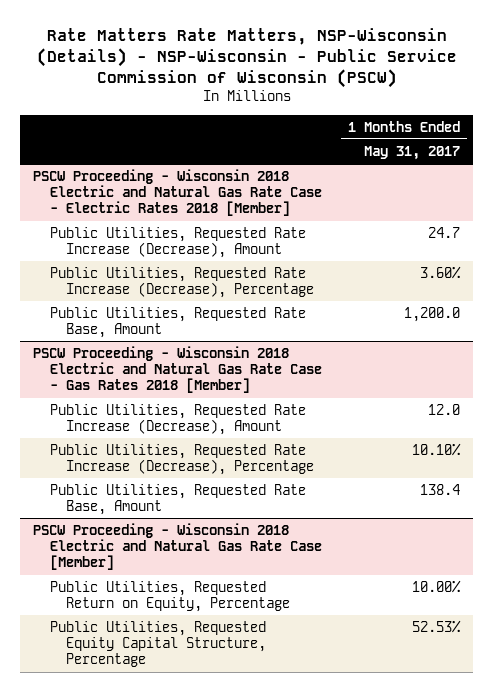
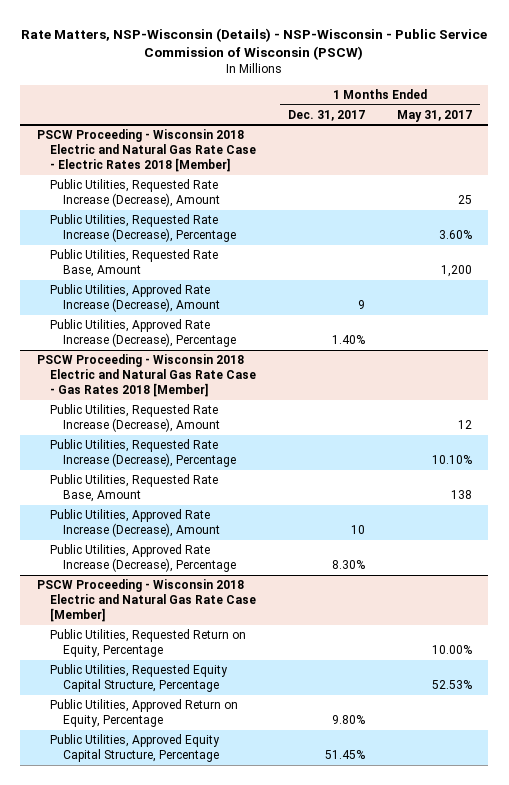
- Rate Matters Rate Matters, NSP-Wisconsin (Details) - NSP-Wisconsin - Public Service Commission of Wisconsin (PSCW)
+ Rate Matters, NSP-Wisconsin (Details) - NSP-Wisconsin - Public Service Commission of Wisconsin (PSCW)
- | 1 Months Ended May 31, 2017
+ | 1 Months Ended Dec. 31, 2017 | 1 Months Ended May 31, 2017
@ PSCW Proceeding - Wisconsin 2018 Electric and Natural Gas Rate Case - Electric Rates 2018 [Member]
- Public Utilities, Requested Rate Increase (Decrease), Amount | 24.7
+ Public Utilities, Requested Rate Increase (Decrease), Amount | | 25
- Public Utilities, Requested Rate Base, Amount | 1,200.0
+ Public Utilities, Requested Rate Base, Amount | | 1,200
+ Public Utilities, Approved Rate Increase (Decrease), Amount | 9 |
+ Public Utilities, Approved Rate Increase (Decrease), Percentage | 1.40% |
@ PSCW Proceeding - Wisconsin 2018 Electric and Natural Gas Rate Case - Gas Rates 2018 [Member]
- Public Utilities, Requested Rate Increase (Decrease), Amount | 12.0
+ Public Utilities, Requested Rate Increase (Decrease), Amount | | 12
- Public Utilities, Requested Rate Base, Amount | 138.4
+ Public Utilities, Requested Rate Base, Amount | | 138
+ Public Utilities, Approved Rate Increase (Decrease), Amount | 10 |
+ Public Utilities, Approved Rate Increase (Decrease), Percentage | 8.30% |
@ PSCW Proceeding - Wisconsin 2018 Electric and Natural Gas Rate Case [Member]
+ Public Utilities, Approved Return on Equity, Percentage | 9.80% |
+ Public Utilities, Approved Equity Capital Structure, Percentage | 51.45% |

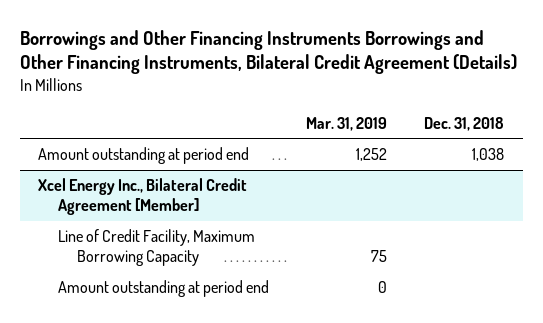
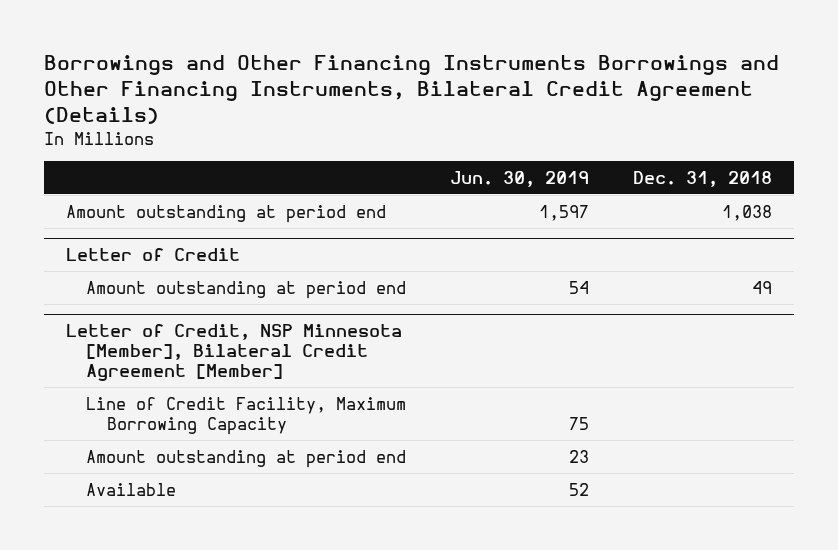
- | Mar. 31, 2019 | Dec. 31, 2018
+ | Jun. 30, 2019 | Dec. 31, 2018
- Xcel Energy Inc., Bilateral Credit Agreement [Member]
- Line of Credit Facility, Maximum Borrowing Capacity | 75 |
- Amount outstanding at period end | 0 |
+ Letter of Credit
+ Amount outstanding at period end | 54 | 49
+ Letter of Credit, NSP Minnesota [Member], Bilateral Credit Agreement [Member]
+ Line of Credit Facility, Maximum Borrowing Capacity | 75 |
+ Amount outstanding at period end | 23 |
+ Available | 52 |

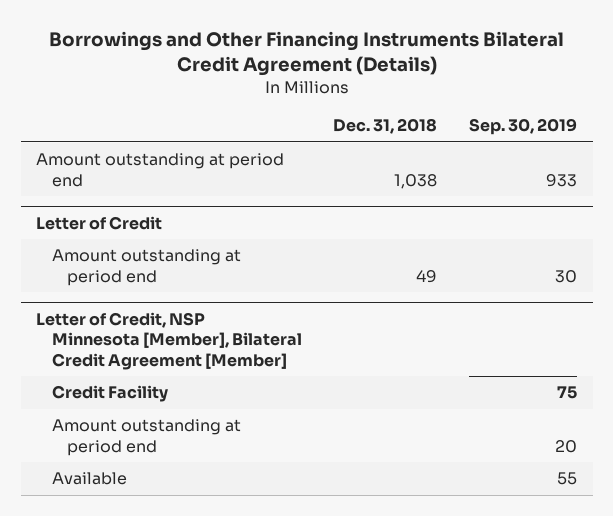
- Borrowings and Other Financing Instruments Borrowings and Other Financing Instruments, Bilateral Credit Agreement (Details)
+ Borrowings and Other Financing Instruments Bilateral Credit Agreement (Details)
- | Jun. 30, 2019 | Dec. 31, 2018
+ | Dec. 31, 2018 | Sep. 30, 2019
@ Letter of Credit, NSP Minnesota [Member], Bilateral Credit Agreement [Member]
- Line of Credit Facility, Maximum Borrowing Capacity | 75 |
+ Credit Facility | | 75

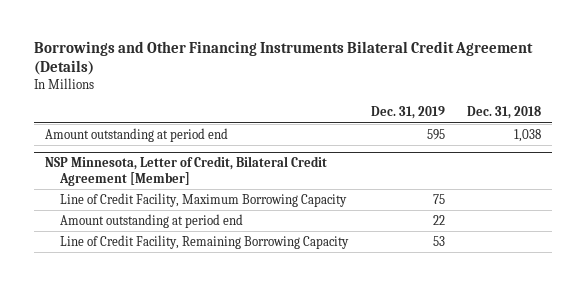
- | Dec. 31, 2018 | Sep. 30, 2019
+ | Dec. 31, 2019 | Dec. 31, 2018
- Letter of Credit
- Amount outstanding at period end | 49 | 30
- Letter of Credit, NSP Minnesota [Member], Bilateral Credit Agreement [Member]
- Credit Facility | | 75
+ NSP Minnesota, Letter of Credit, Bilateral Credit Agreement [Member]
+ Line of Credit Facility, Maximum Borrowing Capacity | 75 |
- Available | | 55
+ Line of Credit Facility, Remaining Borrowing Capacity | 53 |

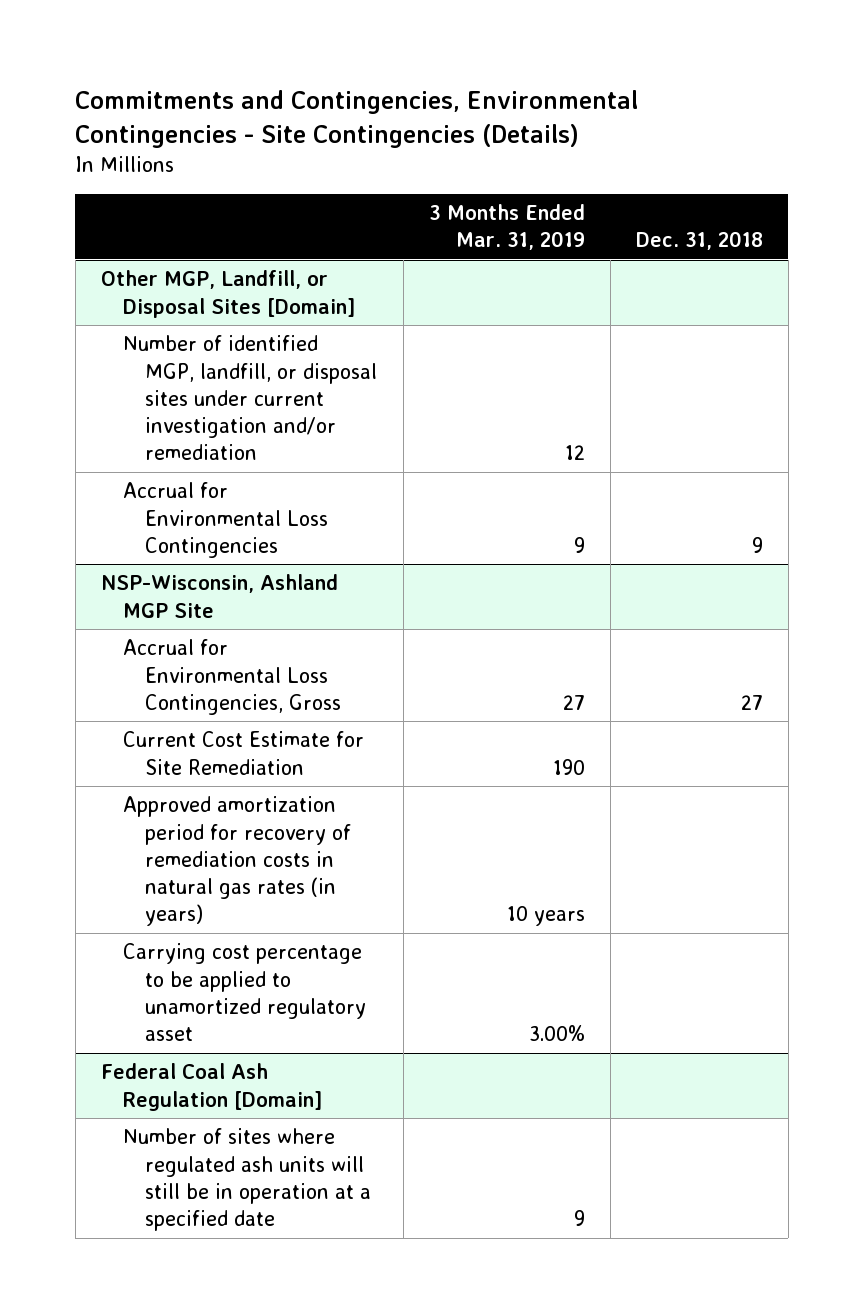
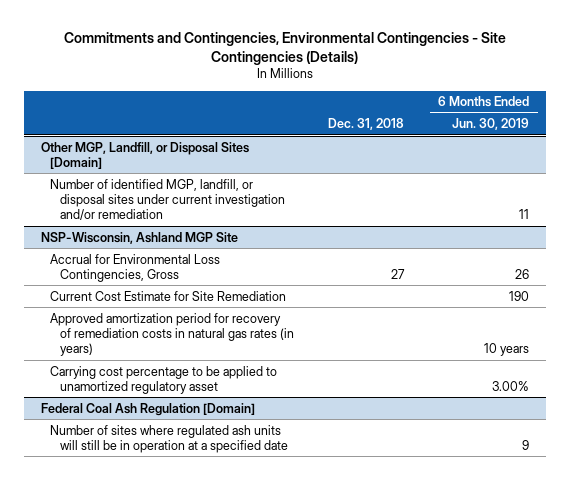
- | 3 Months Ended Mar. 31, 2019 | Dec. 31, 2018
+ | Dec. 31, 2018 | 6 Months Ended Jun. 30, 2019
@ Other MGP, Landfill, or Disposal Sites [Domain]
- Accrual for Environmental Loss Contingencies | 9 | 9

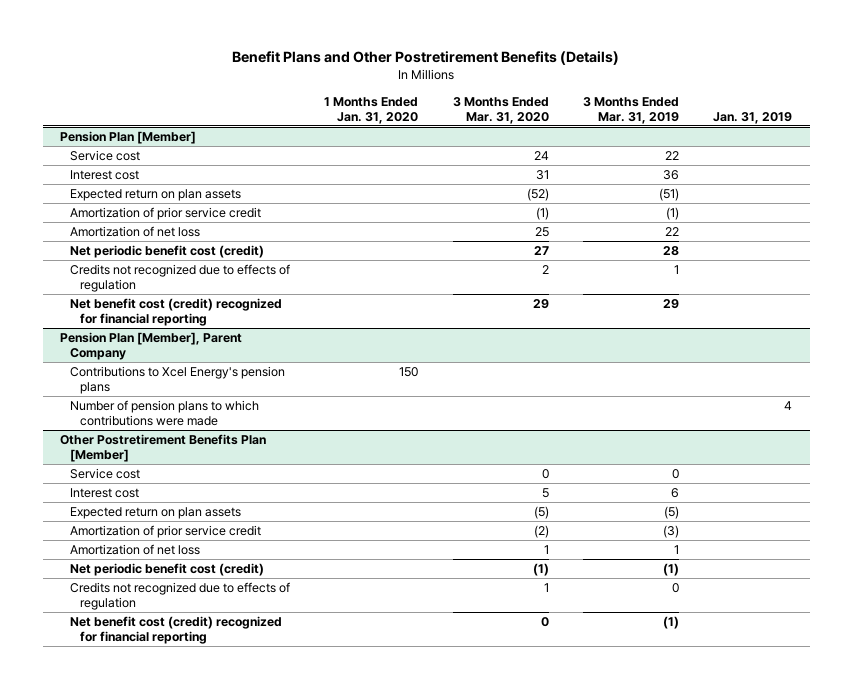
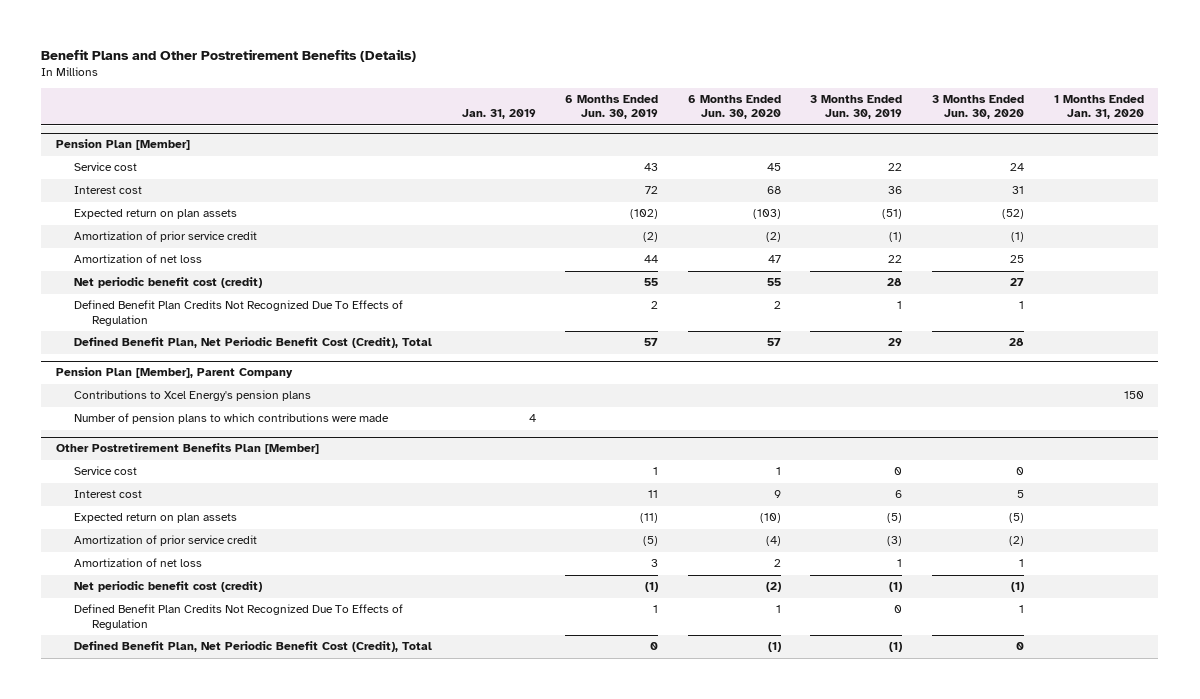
- | 1 Months Ended Jan. 31, 2020 | 3 Months Ended Mar. 31, 2020 | 3 Months Ended Mar. 31, 2019 | Jan. 31, 2019
+ | Jan. 31, 2019 | 6 Months Ended Jun. 30, 2019 | 6 Months Ended Jun. 30, 2020 | 3 Months Ended Jun. 30, 2019 | 3 Months Ended Jun. 30, 2020 | 1 Months Ended Jan. 31, 2020
@ Pension Plan [Member]
- Credits not recognized due to effects of regulation | | 2 | 1 |
- Net benefit cost (credit) recognized for financial reporting | | 29 | 29 |
+ Defined Benefit Plan Credits Not Recognized Due To Effects of Regulation | | 2 | 2 | 1 | 1 |
+ Defined Benefit Plan, Net Periodic Benefit Cost (Credit), Total | | 57 | 57 | 29 | 28 |
@ Other Postretirement Benefits Plan [Member]
- Credits not recognized due to effects of regulation | | 1 | 0 |
- Net benefit cost (credit) recognized for financial reporting | | 0 | (1) |
+ Defined Benefit Plan Credits Not Recognized Due To Effects of Regulation | | 1 | 1 | 0 | 1 |
+ Defined Benefit Plan, Net Periodic Benefit Cost (Credit), Total | | 0 | (1) | (1) | 0 |

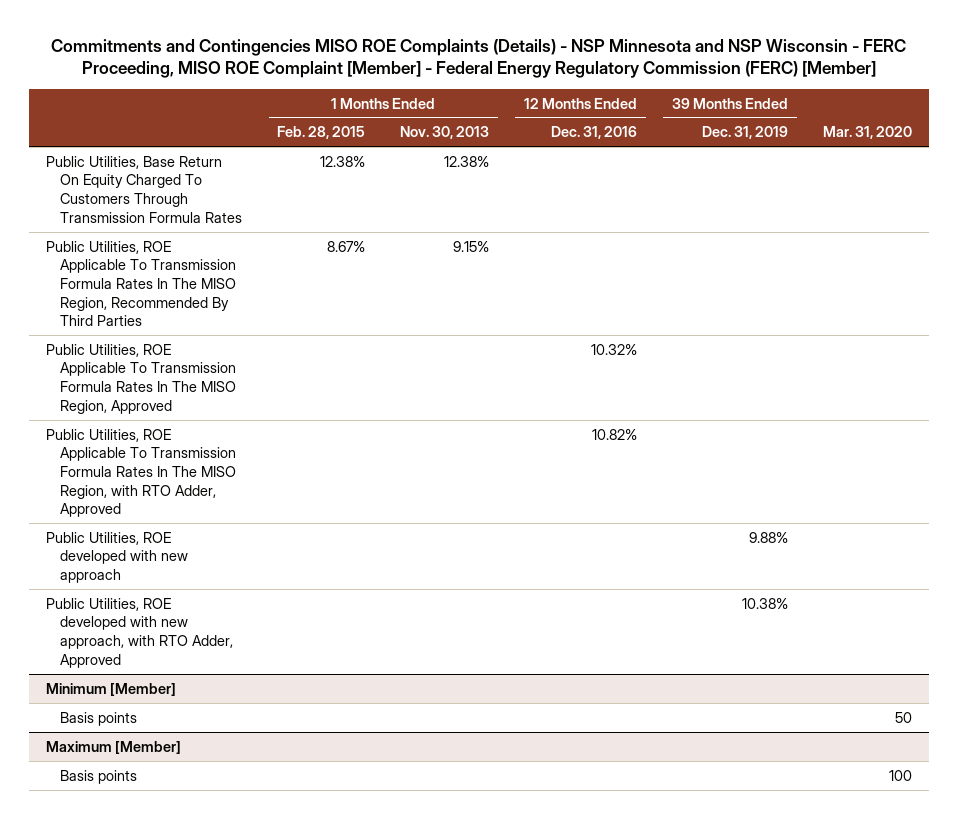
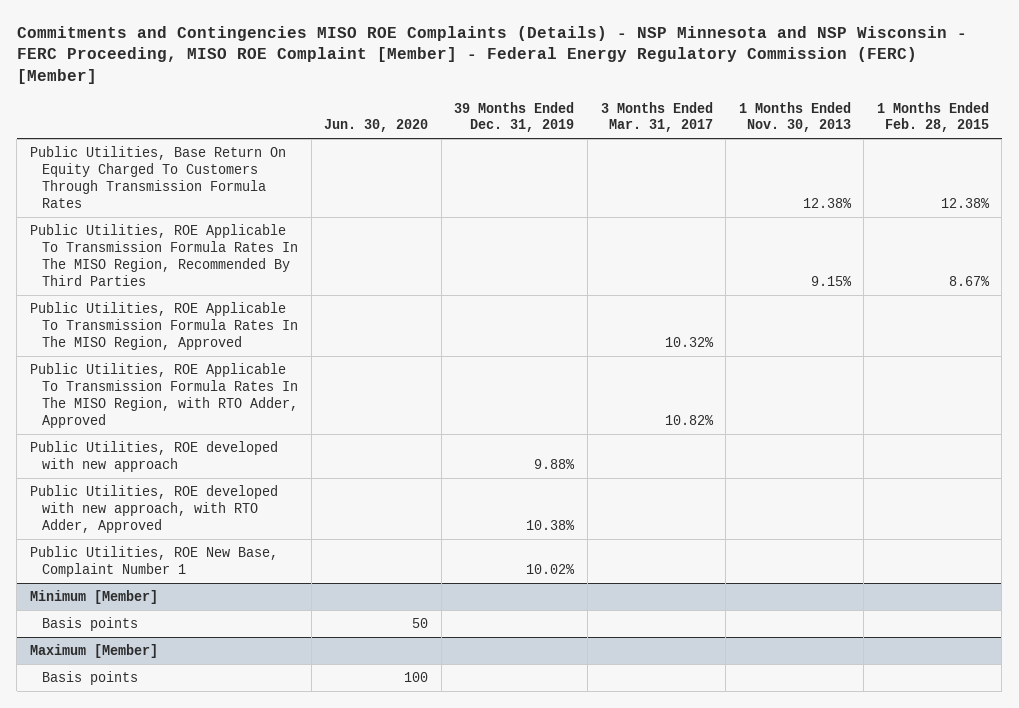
- | 1 Months Ended Feb. 28, 2015 | 1 Months Ended Nov. 30, 2013 | 12 Months Ended Dec. 31, 2016 | 39 Months Ended Dec. 31, 2019 | Mar. 31, 2020
+ | Jun. 30, 2020 | 39 Months Ended Dec. 31, 2019 | 3 Months Ended Mar. 31, 2017 | 1 Months Ended Nov. 30, 2013 | 1 Months Ended Feb. 28, 2015
+ Public Utilities, ROE New Base, Complaint Number 1 | | 10.02% | | |

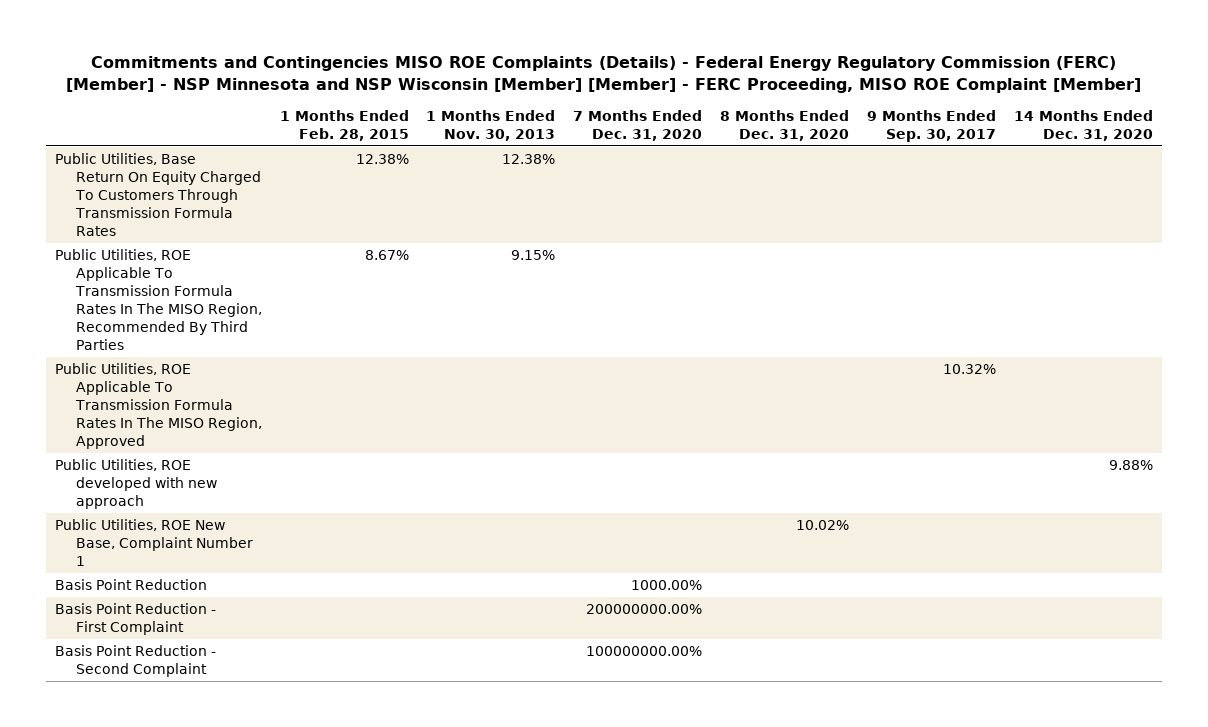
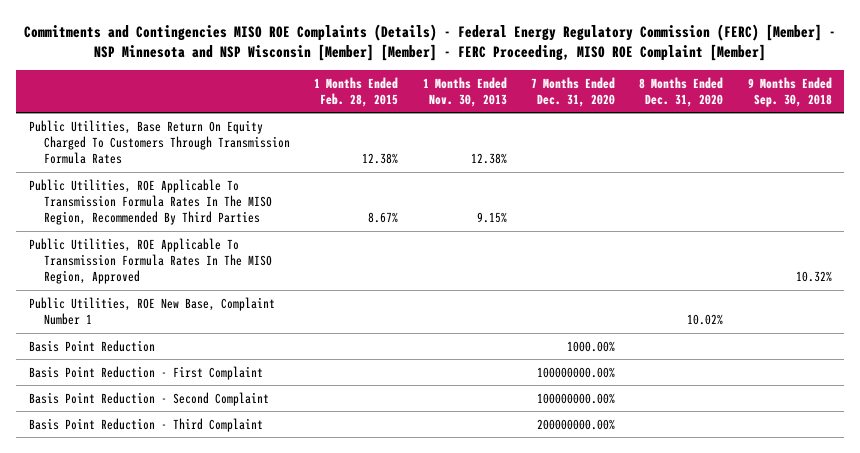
- | 1 Months Ended Feb. 28, 2015 | 1 Months Ended Nov. 30, 2013 | 7 Months Ended Dec. 31, 2020 | 8 Months Ended Dec. 31, 2020 | 9 Months Ended Sep. 30, 2017 | 14 Months Ended Dec. 31, 2020
+ | 1 Months Ended Feb. 28, 2015 | 1 Months Ended Nov. 30, 2013 | 7 Months Ended Dec. 31, 2020 | 8 Months Ended Dec. 31, 2020 | 9 Months Ended Sep. 30, 2018
- Public Utilities, ROE developed with new approach | | | | | | 9.88%
- Basis Point Reduction - First Complaint | | | 200000000.00% | | |
+ Basis Point Reduction - First Complaint | | | 100000000.00% | |
+ Basis Point Reduction - Third Complaint | | | 200000000.00% | |

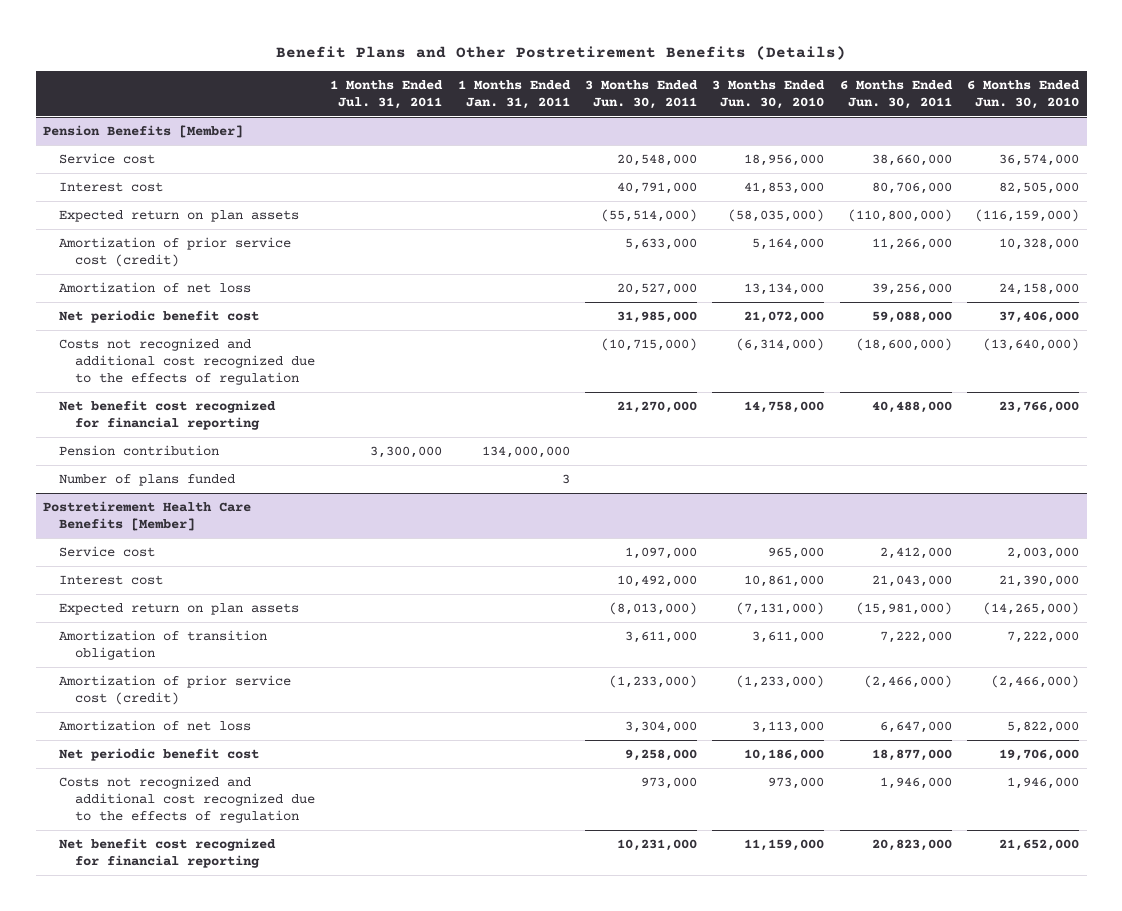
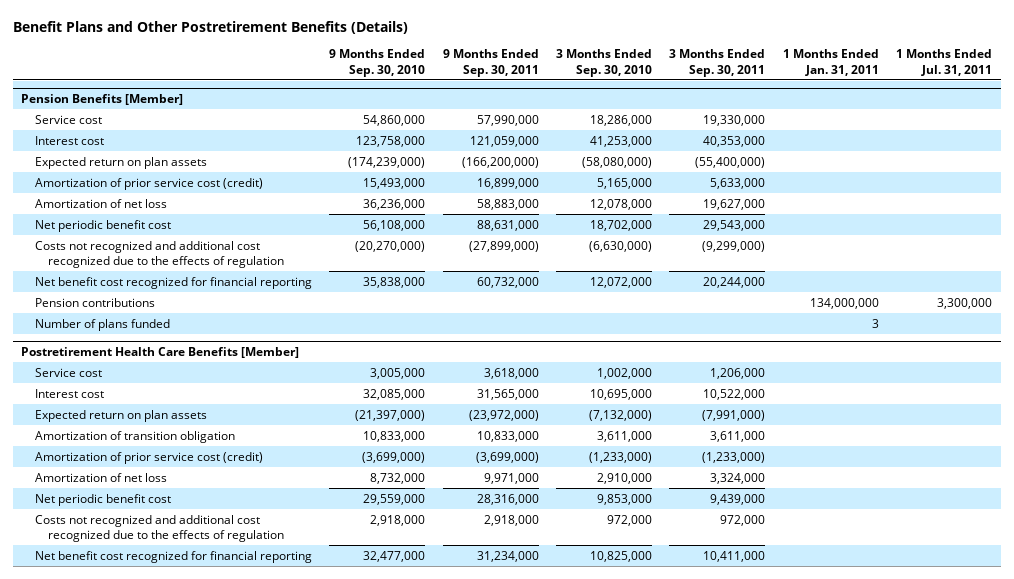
- | 1 Months Ended Jul. 31, 2011 | 1 Months Ended Jan. 31, 2011 | 3 Months Ended Jun. 30, 2011 | 3 Months Ended Jun. 30, 2010 | 6 Months Ended Jun. 30, 2011 | 6 Months Ended Jun. 30, 2010
+ | 9 Months Ended Sep. 30, 2010 | 9 Months Ended Sep. 30, 2011 | 3 Months Ended Sep. 30, 2010 | 3 Months Ended Sep. 30, 2011 | 1 Months Ended Jan. 31, 2011 | 1 Months Ended Jul. 31, 2011
@ Pension Benefits [Member]
- Pension contribution | 3,300,000 | 134,000,000 | | | |
+ Pension contributions | | | | | 134,000,000 | 3,300,000

